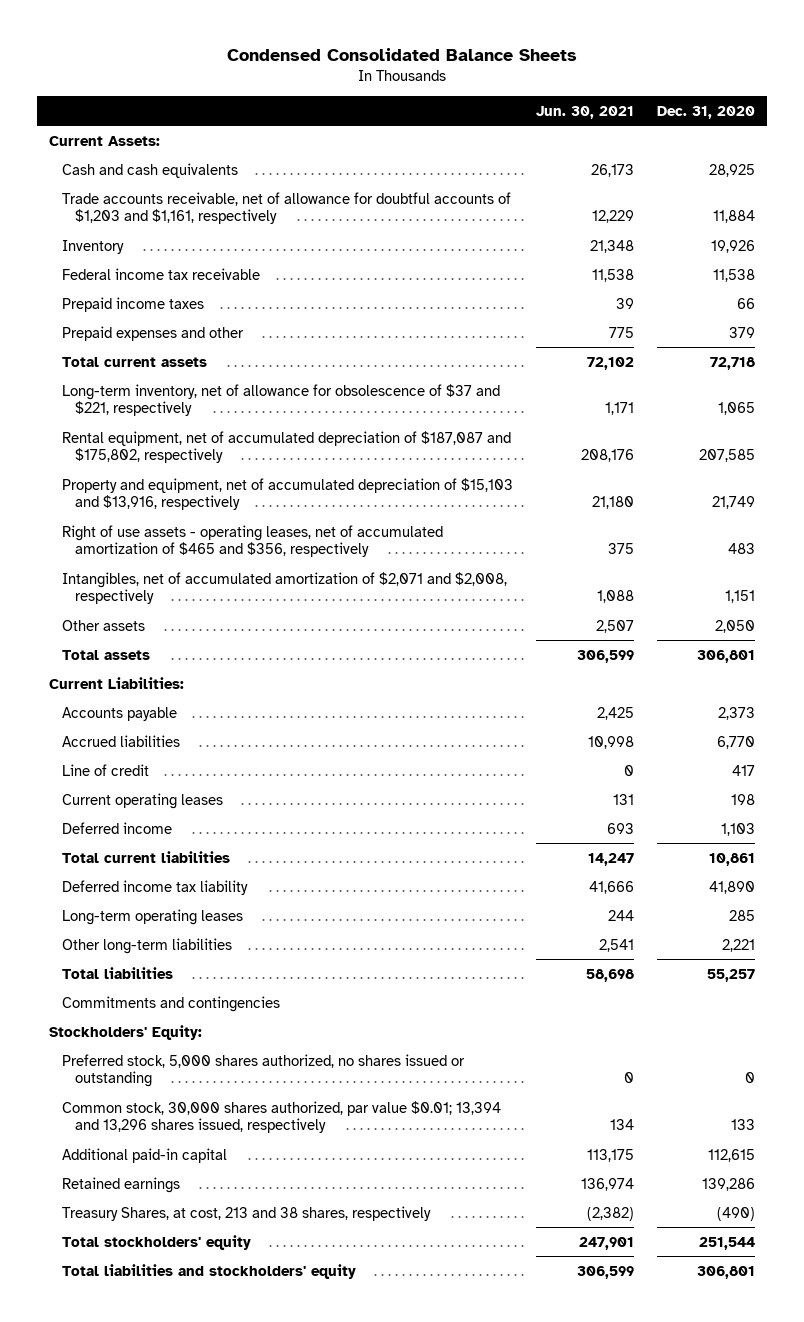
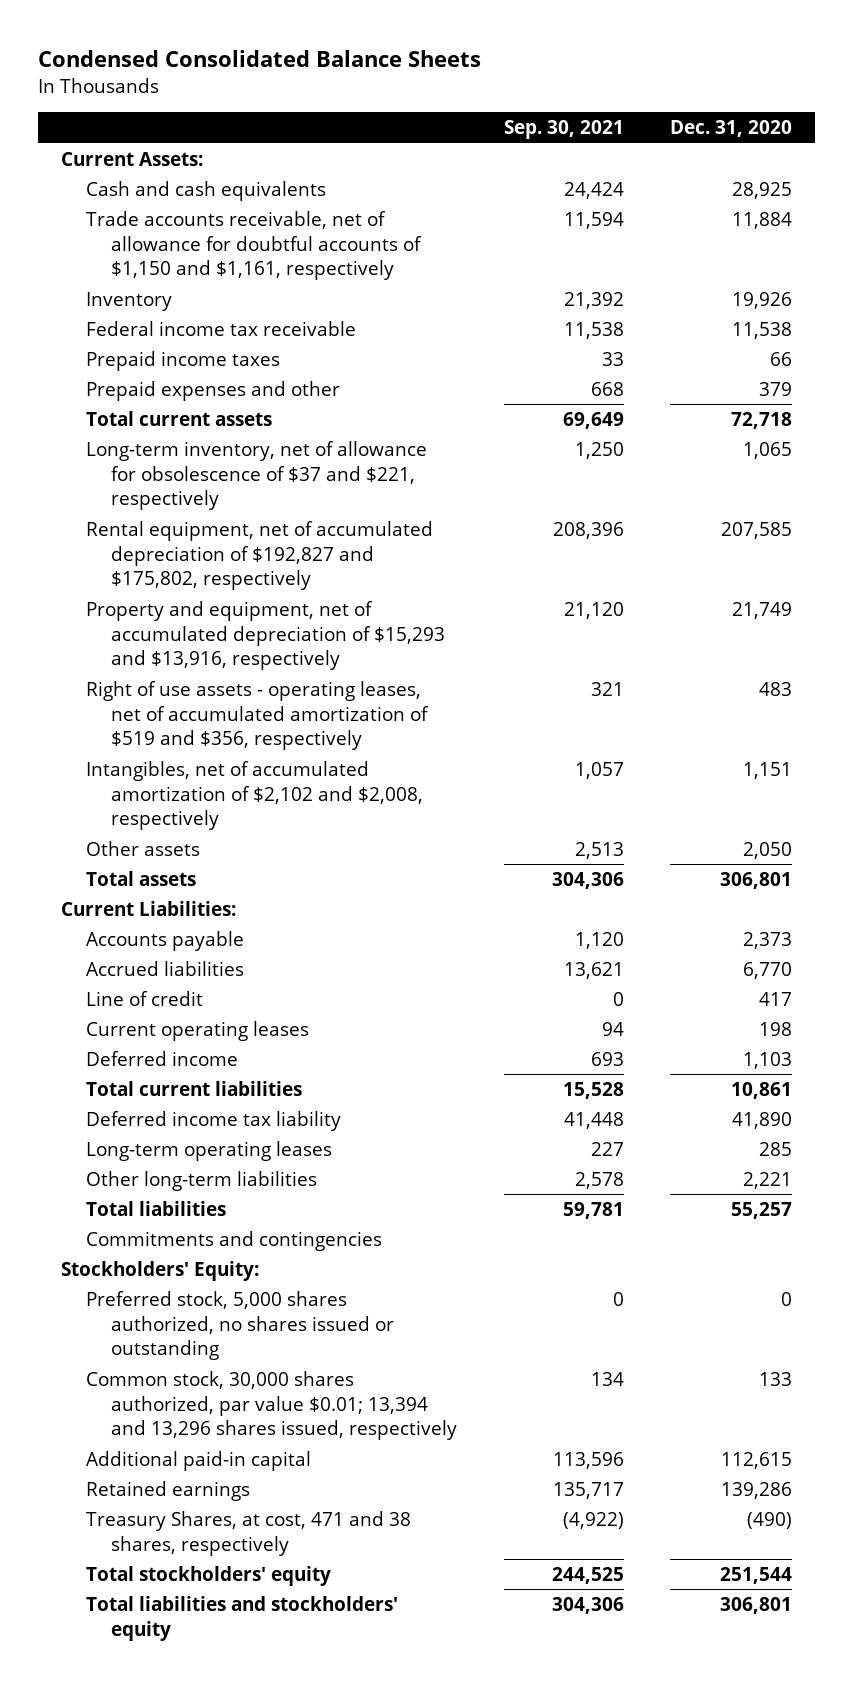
- | Jun. 30, 2021 | Dec. 31, 2020
+ | Sep. 30, 2021 | Dec. 31, 2020
- Trade accounts receivable, net of allowance for doubtful accounts of $1,203 and $1,161, respectively | 12,229 | 11,884
+ Trade accounts receivable, net of allowance for doubtful accounts of $1,150 and $1,161, respectively | 11,594 | 11,884
- Rental equipment, net of accumulated depreciation of $187,087 and $175,802, respectively | 208,176 | 207,585
- Property and equipment, net of accumulated depreciation of $15,103 and $13,916, respectively | 21,180 | 21,749
- Right of use assets - operating leases, net of accumulated amortization of $465 and $356, respectively | 375 | 483
- Intangibles, net of accumulated amortization of $2,071 and $2,008, respectively | 1,088 | 1,151
+ Rental equipment, net of accumulated depreciation of $192,827 and $175,802, respectively | 208,396 | 207,585
+ Property and equipment, net of accumulated depreciation of $15,293 and $13,916, respectively | 21,120 | 21,749
+ Right of use assets - operating leases, net of accumulated amortization of $519 and $356, respectively | 321 | 483
+ Intangibles, net of accumulated amortization of $2,102 and $2,008, respectively | 1,057 | 1,151
- Treasury Shares, at cost, 213 and 38 shares, respectively | (2,382) | (490)
+ Treasury Shares, at cost, 471 and 38 shares, respectively | (4,922) | (490)

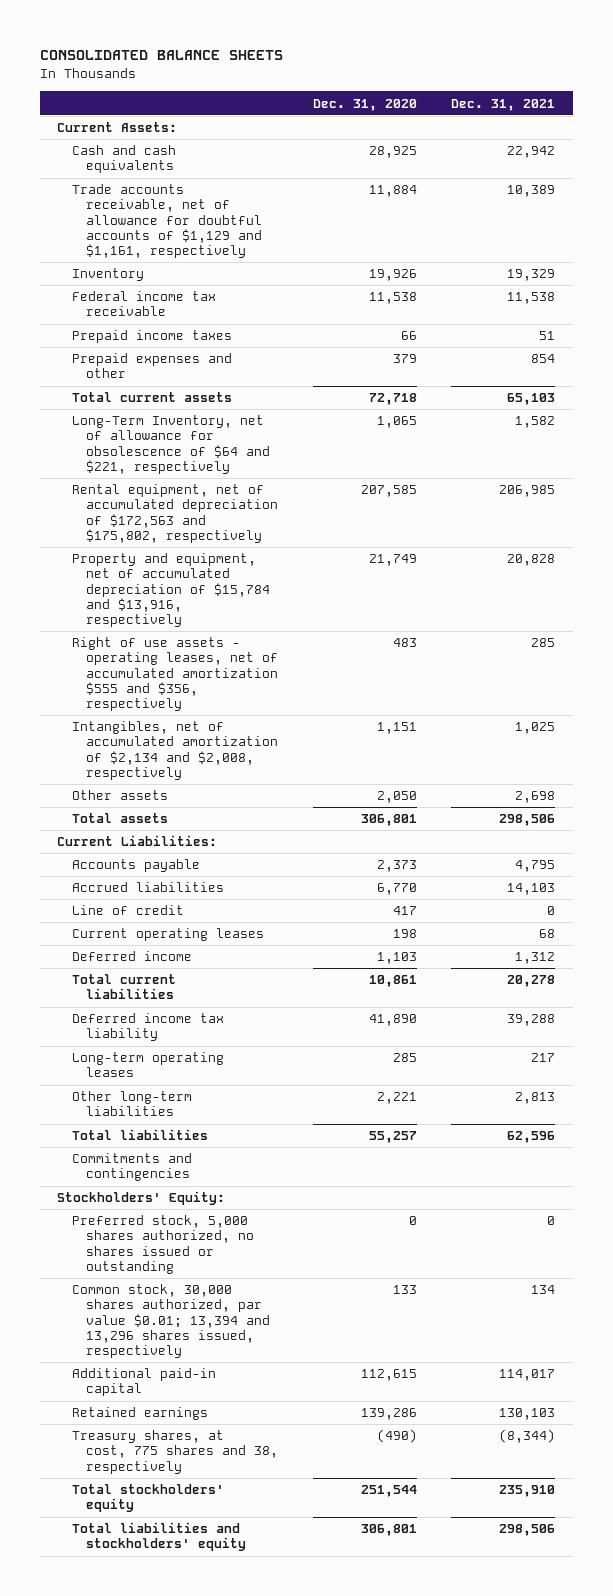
- Condensed Consolidated Balance Sheets
+ CONSOLIDATED BALANCE SHEETS
- | Sep. 30, 2021 | Dec. 31, 2020
+ | Dec. 31, 2020 | Dec. 31, 2021
- Trade accounts receivable, net of allowance for doubtful accounts of $1,150 and $1,161, respectively | 11,594 | 11,884
+ Trade accounts receivable, net of allowance for doubtful accounts of $1,129 and $1,161, respectively | 11,884 | 10,389
- Long-term inventory, net of allowance for obsolescence of $37 and $221, respectively | 1,250 | 1,065
- Rental equipment, net of accumulated depreciation of $192,827 and $175,802, respectively | 208,396 | 207,585
- Property and equipment, net of accumulated depreciation of $15,293 and $13,916, respectively | 21,120 | 21,749
- Right of use assets - operating leases, net of accumulated amortization of $519 and $356, respectively | 321 | 483
- Intangibles, net of accumulated amortization of $2,102 and $2,008, respectively | 1,057 | 1,151
+ Long-Term Inventory, net of allowance for obsolescence of $64 and $221, respectively | 1,065 | 1,582
+ Rental equipment, net of accumulated depreciation of $172,563 and $175,802, respectively | 207,585 | 206,985
+ Property and equipment, net of accumulated depreciation of $15,784 and $13,916, respectively | 21,749 | 20,828
+ Right of use assets - operating leases, net of accumulated amortization $555 and $356, respectively | 483 | 285
+ Intangibles, net of accumulated amortization of $2,134 and $2,008, respectively | 1,151 | 1,025
- Treasury Shares, at cost, 471 and 38 shares, respectively | (4,922) | (490)
+ Treasury shares, at cost, 775 shares and 38, respectively | (490) | (8,344)

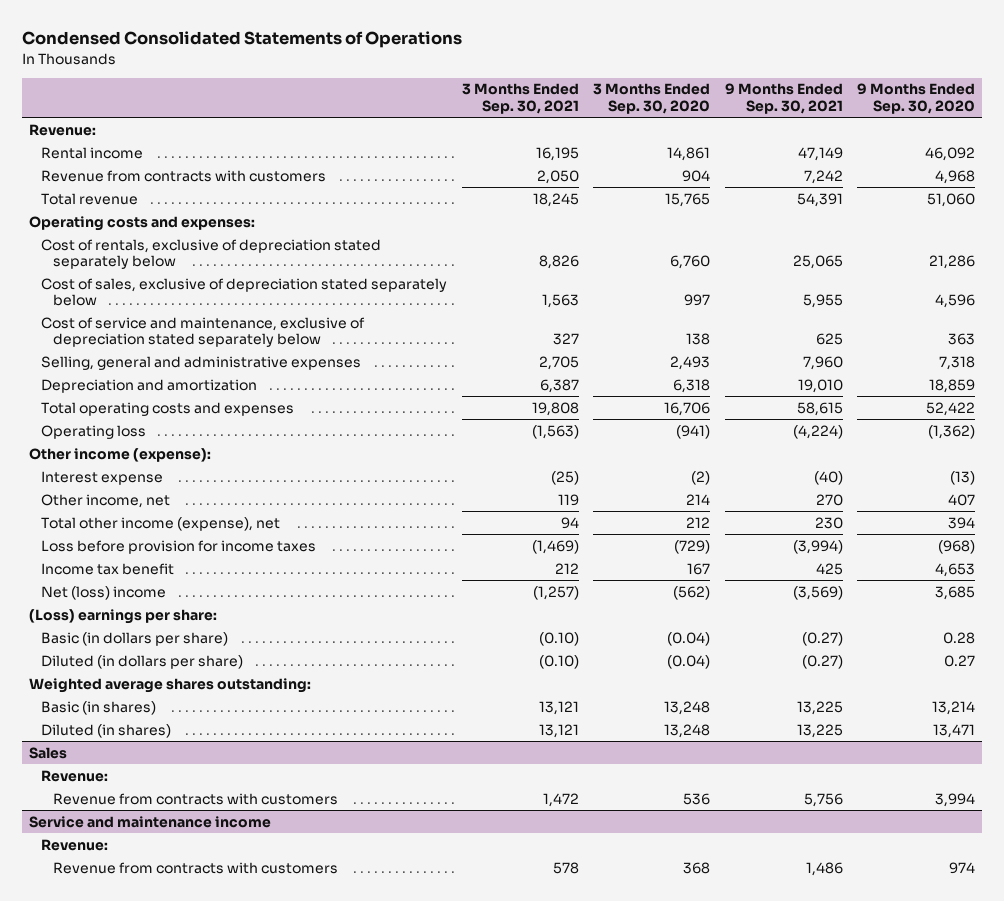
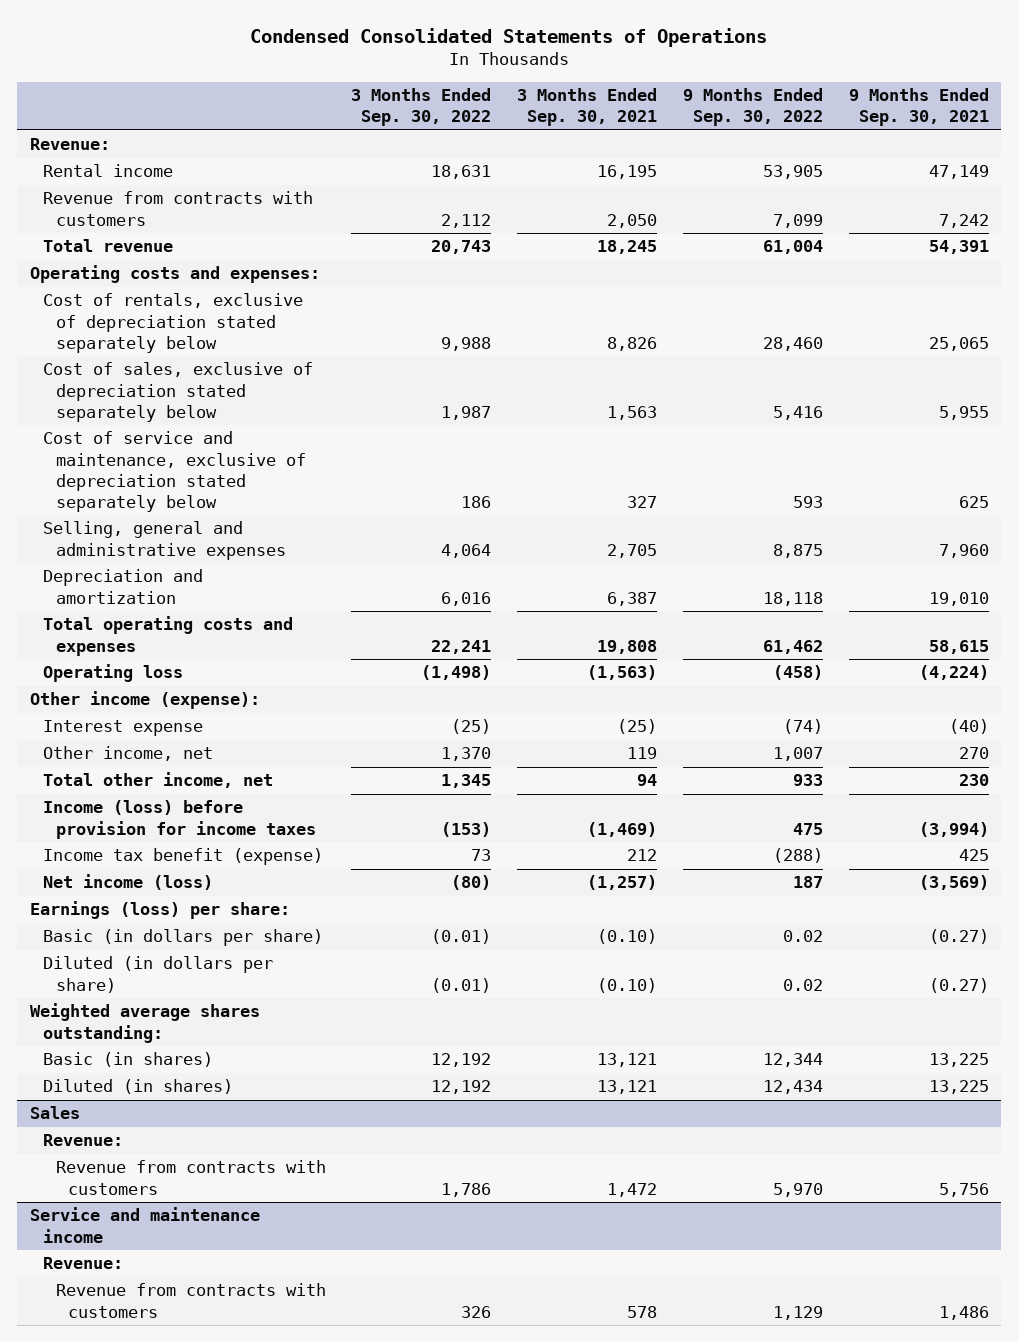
- | 3 Months Ended Sep. 30, 2021 | 3 Months Ended Sep. 30, 2020 | 9 Months Ended Sep. 30, 2021 | 9 Months Ended Sep. 30, 2020
+ | 3 Months Ended Sep. 30, 2022 | 3 Months Ended Sep. 30, 2021 | 9 Months Ended Sep. 30, 2022 | 9 Months Ended Sep. 30, 2021
- Total other income (expense), net | 94 | 212 | 230 | 394
- Loss before provision for income taxes | (1,469) | (729) | (3,994) | (968)
- Income tax benefit | 212 | 167 | 425 | 4,653
- Net (loss) income | (1,257) | (562) | (3,569) | 3,685
- (Loss) earnings per share:
+ Total other income, net | 1,345 | 94 | 933 | 230
+ Income (loss) before provision for income taxes | (153) | (1,469) | 475 | (3,994)
+ Income tax benefit (expense) | 73 | 212 | (288) | 425
+ Net income (loss) | (80) | (1,257) | 187 | (3,569)
+ Earnings (loss) per share:

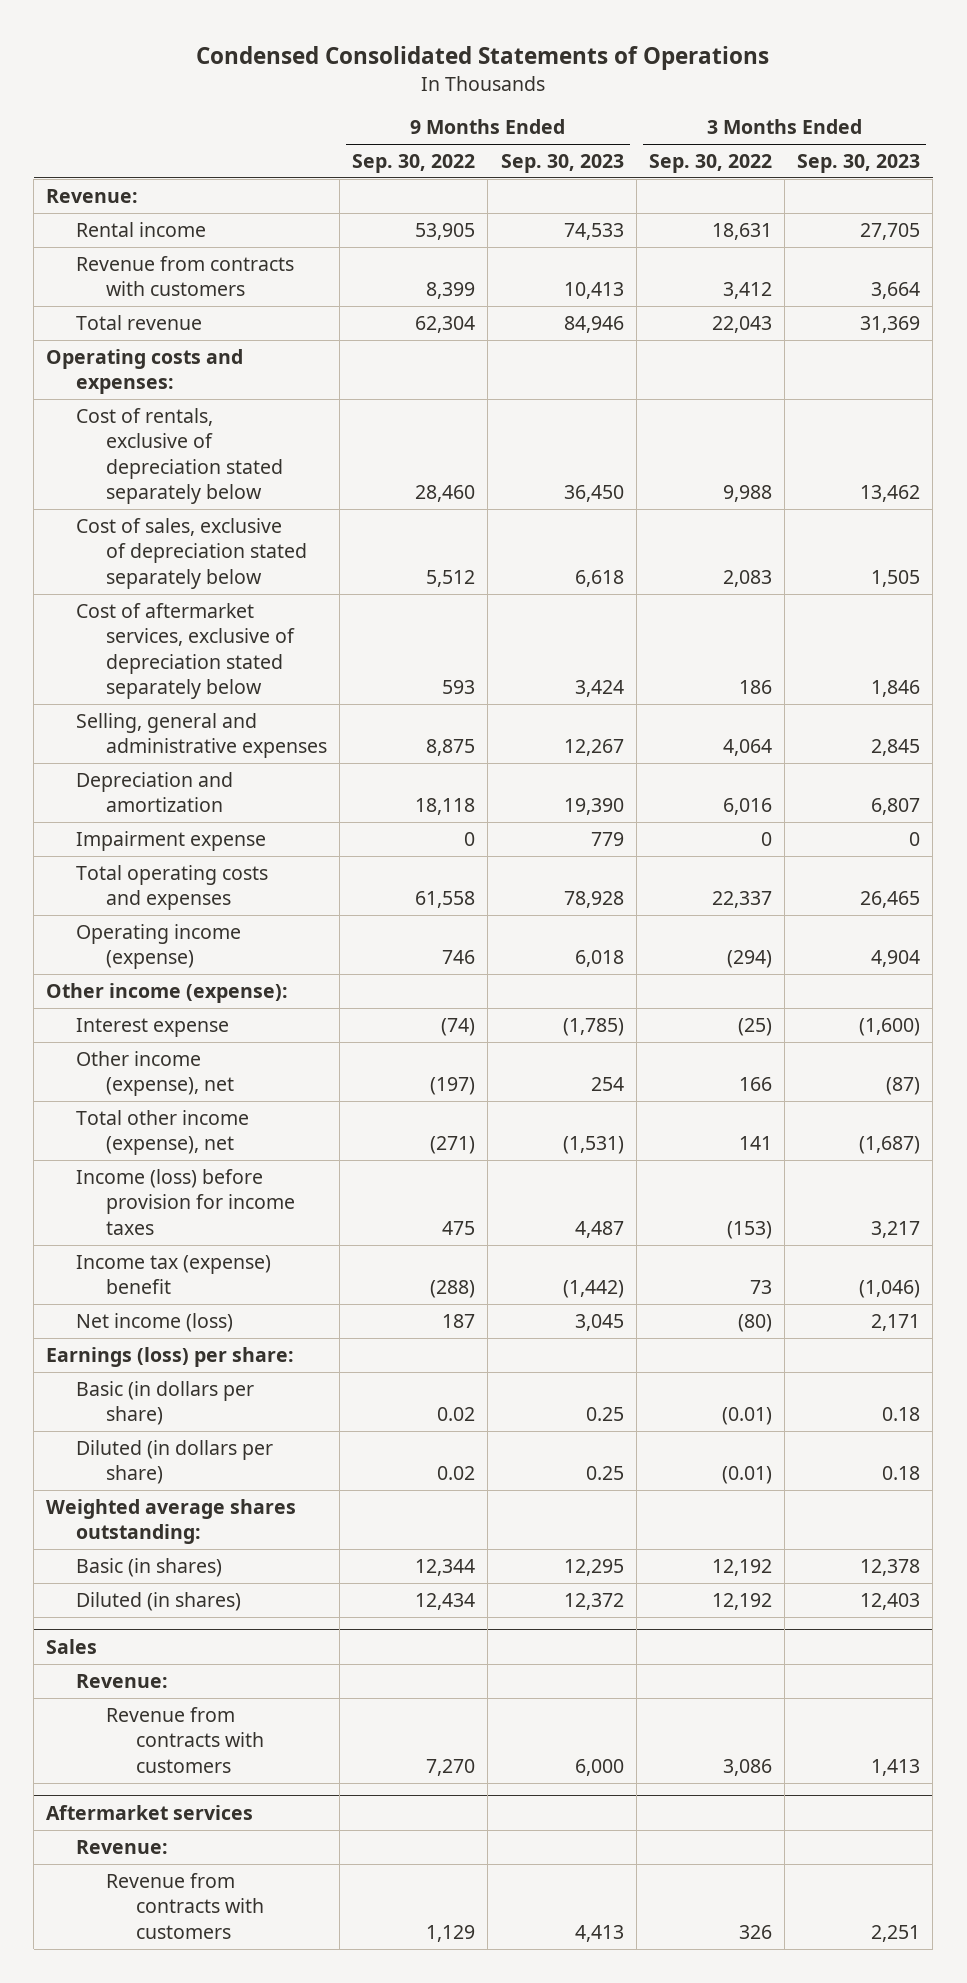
- | 3 Months Ended Sep. 30, 2022 | 3 Months Ended Sep. 30, 2021 | 9 Months Ended Sep. 30, 2022 | 9 Months Ended Sep. 30, 2021
+ | 9 Months Ended Sep. 30, 2022 | 9 Months Ended Sep. 30, 2023 | 3 Months Ended Sep. 30, 2022 | 3 Months Ended Sep. 30, 2023
- Revenue from contracts with customers | 2,112 | 2,050 | 7,099 | 7,242
- Total revenue | 20,743 | 18,245 | 61,004 | 54,391
+ Revenue from contracts with customers | 8,399 | 10,413 | 3,412 | 3,664
+ Total revenue | 62,304 | 84,946 | 22,043 | 31,369
- Cost of sales, exclusive of depreciation stated separately below | 1,987 | 1,563 | 5,416 | 5,955
- Cost of service and maintenance, exclusive of depreciation stated separately below | 186 | 327 | 593 | 625
+ Cost of sales, exclusive of depreciation stated separately below | 5,512 | 6,618 | 2,083 | 1,505
+ Cost of aftermarket services, exclusive of depreciation stated separately below | 593 | 3,424 | 186 | 1,846
- Total operating costs and expenses | 22,241 | 19,808 | 61,462 | 58,615
- Operating loss | (1,498) | (1,563) | (458) | (4,224)
+ Impairment expense | 0 | 779 | 0 | 0
+ Total operating costs and expenses | 61,558 | 78,928 | 22,337 | 26,465
+ Operating income (expense) | 746 | 6,018 | (294) | 4,904
- Other income, net | 1,370 | 119 | 1,007 | 270
- Total other income, net | 1,345 | 94 | 933 | 230
+ Other income (expense), net | (197) | 254 | 166 | (87)
+ Total other income (expense), net | (271) | (1,531) | 141 | (1,687)
- Income tax benefit (expense) | 73 | 212 | (288) | 425
+ Income tax (expense) benefit | (288) | (1,442) | 73 | (1,046)
@ Sales
- Revenue from contracts with customers | 1,786 | 1,472 | 5,970 | 5,756
- Service and maintenance income
@ Sales
+ Revenue from contracts with customers | 7,270 | 6,000 | 3,086 | 1,413
+ Aftermarket services

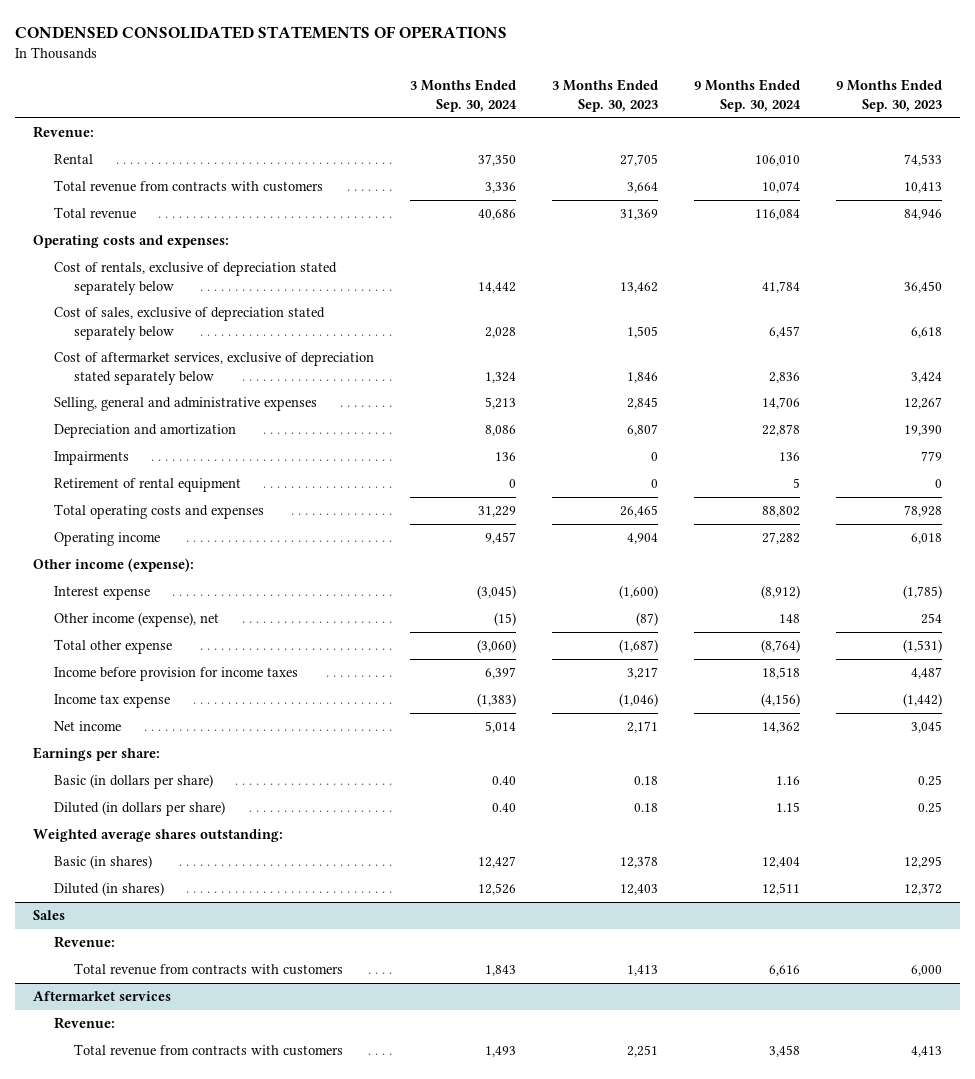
- Condensed Consolidated Statements of Operations
+ CONDENSED CONSOLIDATED STATEMENTS OF OPERATIONS
- | 9 Months Ended Sep. 30, 2022 | 9 Months Ended Sep. 30, 2023 | 3 Months Ended Sep. 30, 2022 | 3 Months Ended Sep. 30, 2023
+ | 3 Months Ended Sep. 30, 2024 | 3 Months Ended Sep. 30, 2023 | 9 Months Ended Sep. 30, 2024 | 9 Months Ended Sep. 30, 2023
- Rental income | 53,905 | 74,533 | 18,631 | 27,705
- Revenue from contracts with customers | 8,399 | 10,413 | 3,412 | 3,664
+ Rental | 37,350 | 27,705 | 106,010 | 74,533
+ Total revenue from contracts with customers | 3,336 | 3,664 | 10,074 | 10,413
- Impairment expense | 0 | 779 | 0 | 0
+ Impairments | 136 | 0 | 136 | 779
+ Retirement of rental equipment | 0 | 0 | 5 | 0
- Operating income (expense) | 746 | 6,018 | (294) | 4,904
+ Operating income | 9,457 | 4,904 | 27,282 | 6,018
- Total other income (expense), net | (271) | (1,531) | 141 | (1,687)
- Income (loss) before provision for income taxes | 475 | 4,487 | (153) | 3,217
- Income tax (expense) benefit | (288) | (1,442) | 73 | (1,046)
- Net income (loss) | 187 | 3,045 | (80) | 2,171
- Earnings (loss) per share:
+ Total other expense | (3,060) | (1,687) | (8,764) | (1,531)
+ Income before provision for income taxes | 6,397 | 3,217 | 18,518 | 4,487
+ Income tax expense | (1,383) | (1,046) | (4,156) | (1,442)
+ Net income | 5,014 | 2,171 | 14,362 | 3,045
+ Earnings per share:
@ Sales
- Revenue from contracts with customers | 7,270 | 6,000 | 3,086 | 1,413
+ Total revenue from contracts with customers | 1,843 | 1,413 | 6,616 | 6,000
@ Aftermarket services
- Revenue from contracts with customers | 1,129 | 4,413 | 326 | 2,251
+ Total revenue from contracts with customers | 1,493 | 2,251 | 3,458 | 4,413

